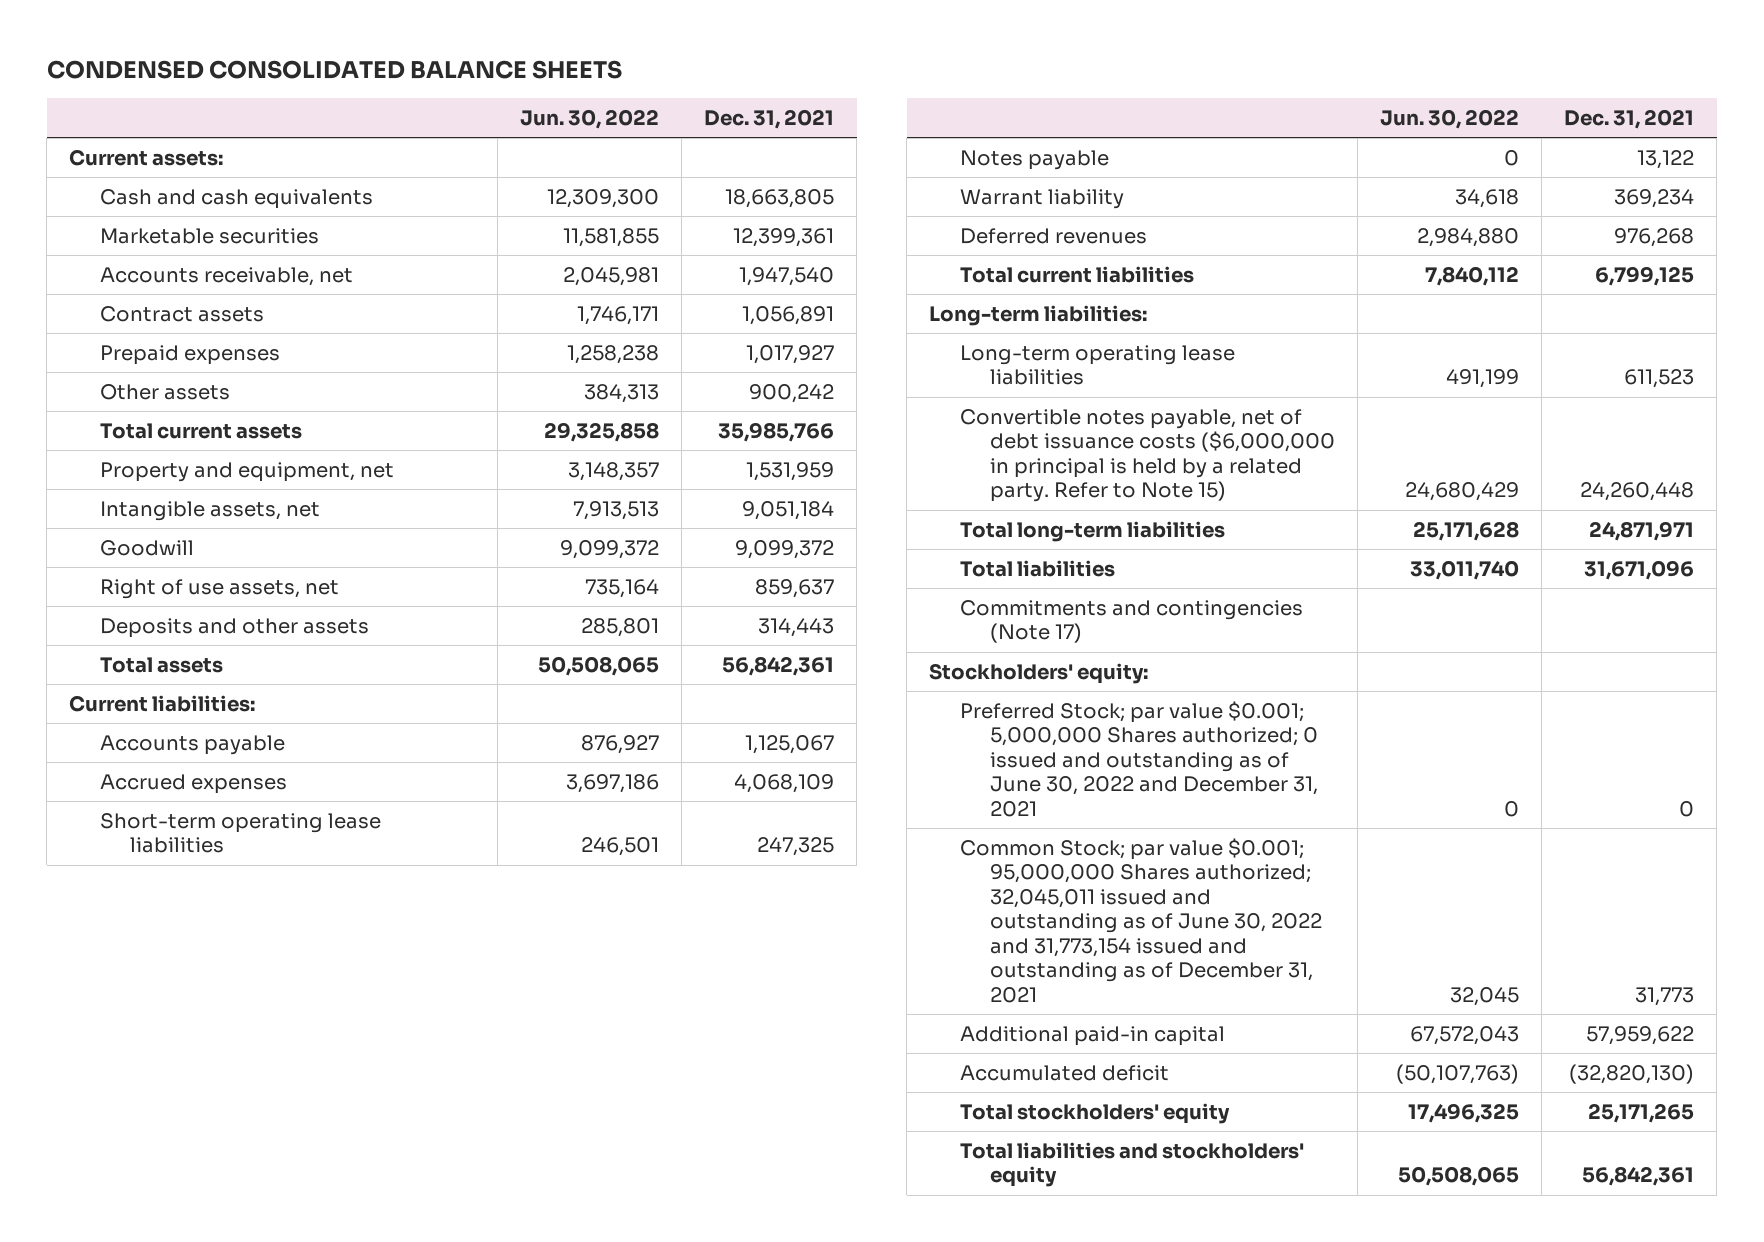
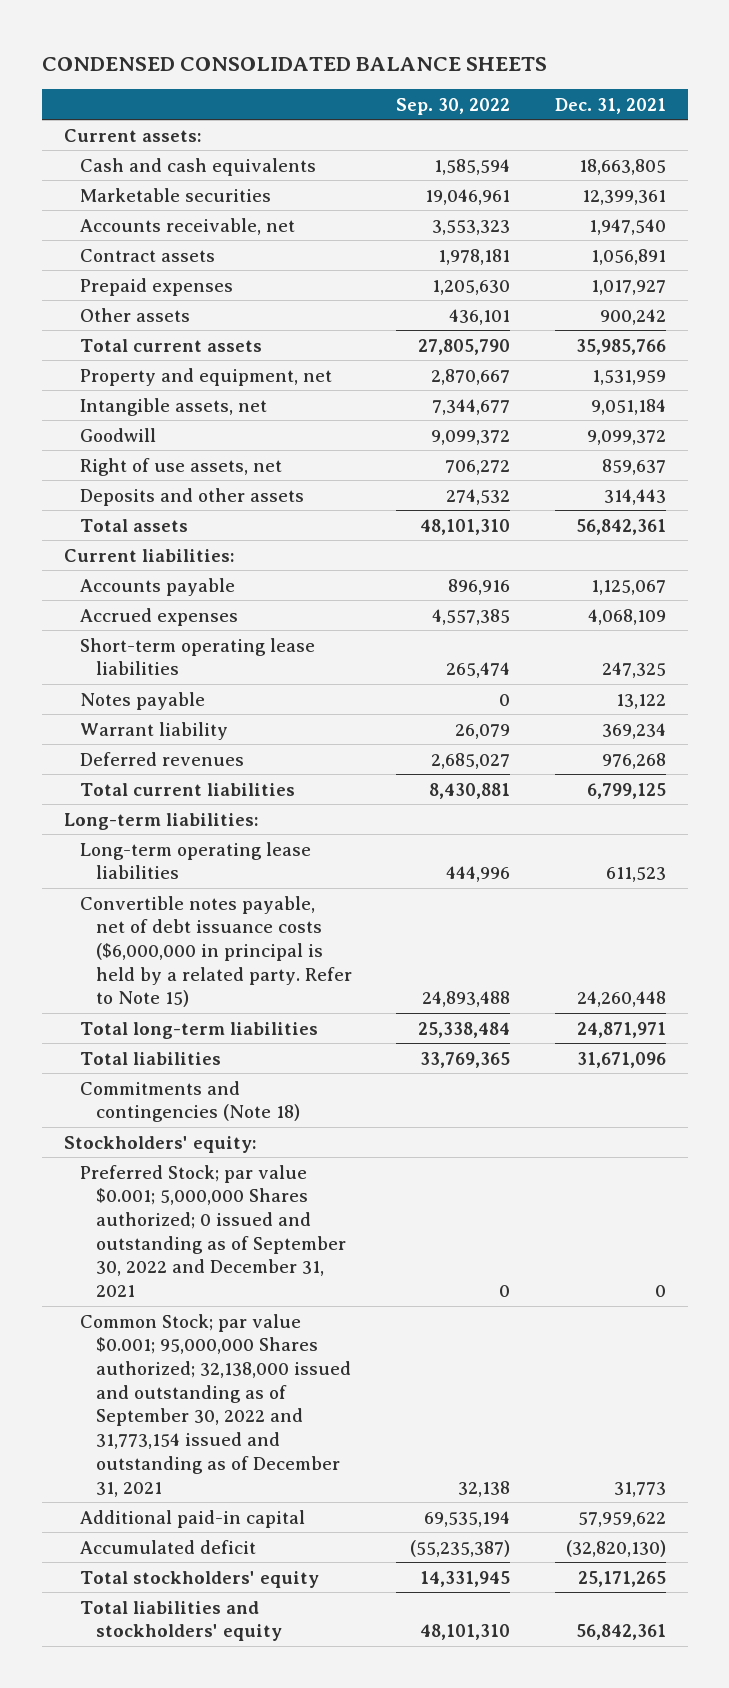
- | Jun. 30, 2022 | Dec. 31, 2021
+ | Sep. 30, 2022 | Dec. 31, 2021
- Commitments and contingencies (Note 17)
+ Commitments and contingencies (Note 18)
- Preferred Stock; par value $0.001; 5,000,000 Shares authorized; 0 issued and outstanding as of June 30, 2022 and December 31, 2021 | 0 | 0
- Common Stock; par value $0.001; 95,000,000 Shares authorized; 32,045,011 issued and outstanding as of June 30, 2022 and 31,773,154 issued and outstanding as of December 31, 2021 | 32,045 | 31,773
+ Preferred Stock; par value $0.001; 5,000,000 Shares authorized; 0 issued and outstanding as of September 30, 2022 and December 31, 2021 | 0 | 0
+ Common Stock; par value $0.001; 95,000,000 Shares authorized; 32,138,000 issued and outstanding as of September 30, 2022 and 31,773,154 issued and outstanding as of December 31, 2021 | 32,138 | 31,773

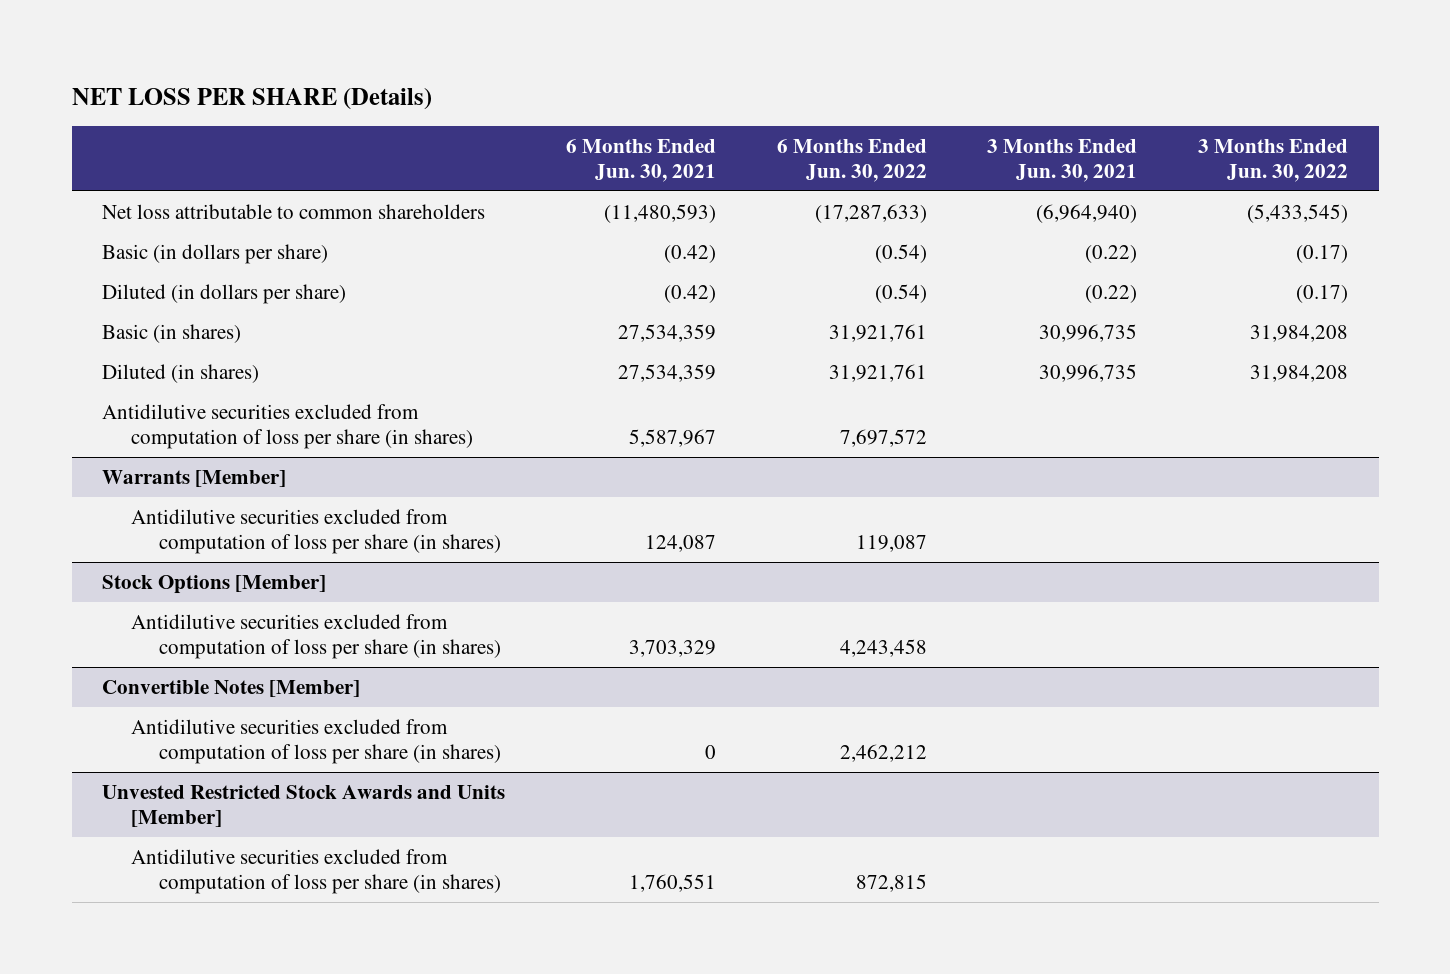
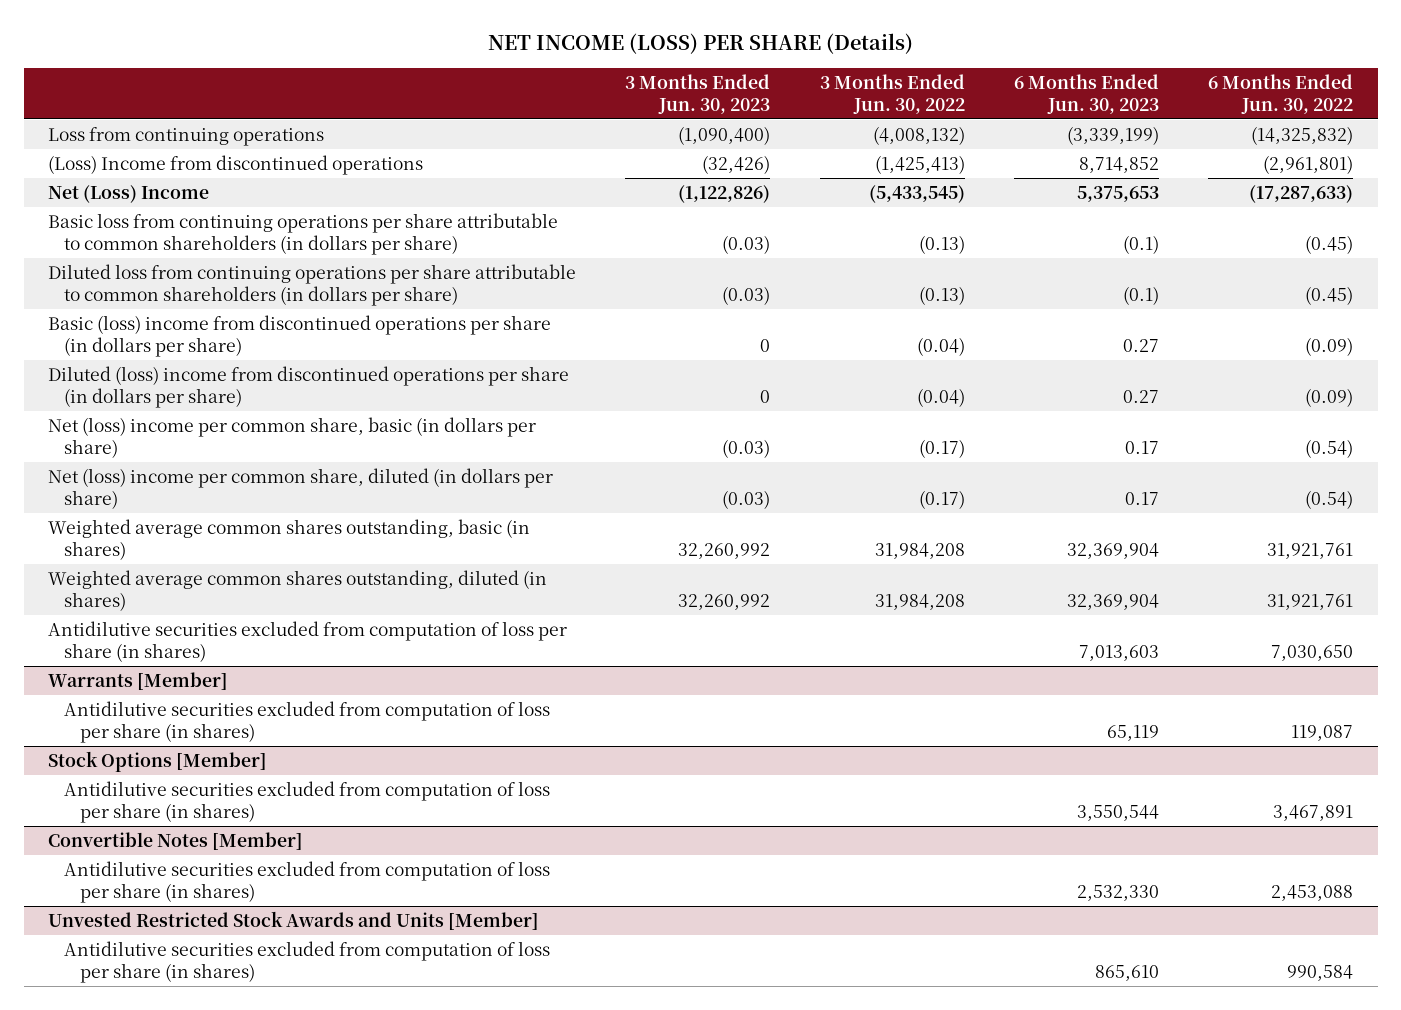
- NET LOSS PER SHARE (Details)
+ NET INCOME (LOSS) PER SHARE (Details)
- | 6 Months Ended Jun. 30, 2021 | 6 Months Ended Jun. 30, 2022 | 3 Months Ended Jun. 30, 2021 | 3 Months Ended Jun. 30, 2022
+ | 3 Months Ended Jun. 30, 2023 | 3 Months Ended Jun. 30, 2022 | 6 Months Ended Jun. 30, 2023 | 6 Months Ended Jun. 30, 2022
- Net loss attributable to common shareholders | (11,480,593) | (17,287,633) | (6,964,940) | (5,433,545)
- Basic (in dollars per share) | (0.42) | (0.54) | (0.22) | (0.17)
- Diluted (in dollars per share) | (0.42) | (0.54) | (0.22) | (0.17)
- Basic (in shares) | 27,534,359 | 31,921,761 | 30,996,735 | 31,984,208
- Diluted (in shares) | 27,534,359 | 31,921,761 | 30,996,735 | 31,984,208
- Antidilutive securities excluded from computation of loss per share (in shares) | 5,587,967 | 7,697,572 | |
+ Loss from continuing operations | (1,090,400) | (4,008,132) | (3,339,199) | (14,325,832)
+ (Loss) Income from discontinued operations | (32,426) | (1,425,413) | 8,714,852 | (2,961,801)
+ Net (Loss) Income | (1,122,826) | (5,433,545) | 5,375,653 | (17,287,633)
+ Basic loss from continuing operations per share attributable to common shareholders (in dollars per share) | (0.03) | (0.13) | (0.1) | (0.45)
+ Diluted loss from continuing operations per share attributable to common shareholders (in dollars per share) | (0.03) | (0.13) | (0.1) | (0.45)
+ Basic (loss) income from discontinued operations per share (in dollars per share) | 0 | (0.04) | 0.27 | (0.09)
+ Diluted (loss) income from discontinued operations per share (in dollars per share) | 0 | (0.04) | 0.27 | (0.09)
+ Net (loss) income per common share, basic (in dollars per share) | (0.03) | (0.17) | 0.17 | (0.54)
+ Net (loss) income per common share, diluted (in dollars per share) | (0.03) | (0.17) | 0.17 | (0.54)
+ Weighted average common shares outstanding, basic (in shares) | 32,260,992 | 31,984,208 | 32,369,904 | 31,921,761
+ Weighted average common shares outstanding, diluted (in shares) | 32,260,992 | 31,984,208 | 32,369,904 | 31,921,761
+ Antidilutive securities excluded from computation of loss per share (in shares) | | | 7,013,603 | 7,030,650
@ Stock Options [Member]
- Antidilutive securities excluded from computation of loss per share (in shares) | 3,703,329 | 4,243,458 | |
+ Antidilutive securities excluded from computation of loss per share (in shares) | | | 3,550,544 | 3,467,891
@ Convertible Notes [Member]
- Antidilutive securities excluded from computation of loss per share (in shares) | 0 | 2,462,212 | |
+ Antidilutive securities excluded from computation of loss per share (in shares) | | | 2,532,330 | 2,453,088
@ Unvested Restricted Stock Awards and Units [Member]
- Antidilutive securities excluded from computation of loss per share (in shares) | 1,760,551 | 872,815 | |
+ Antidilutive securities excluded from computation of loss per share (in shares) | | | 865,610 | 990,584

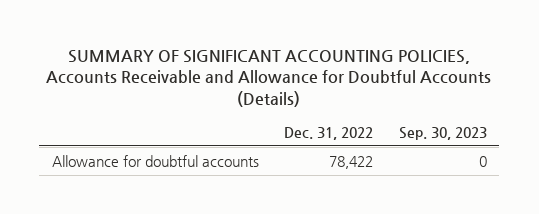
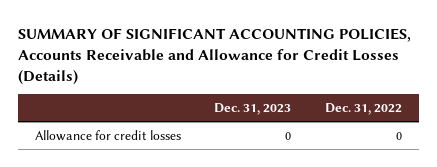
- SUMMARY OF SIGNIFICANT ACCOUNTING POLICIES, Accounts Receivable and Allowance for Doubtful Accounts (Details)
+ SUMMARY OF SIGNIFICANT ACCOUNTING POLICIES, Accounts Receivable and Allowance for Credit Losses (Details)
- | Dec. 31, 2022 | Sep. 30, 2023
+ | Dec. 31, 2023 | Dec. 31, 2022
- Allowance for doubtful accounts | 78,422 | 0
+ Allowance for credit losses | 0 | 0

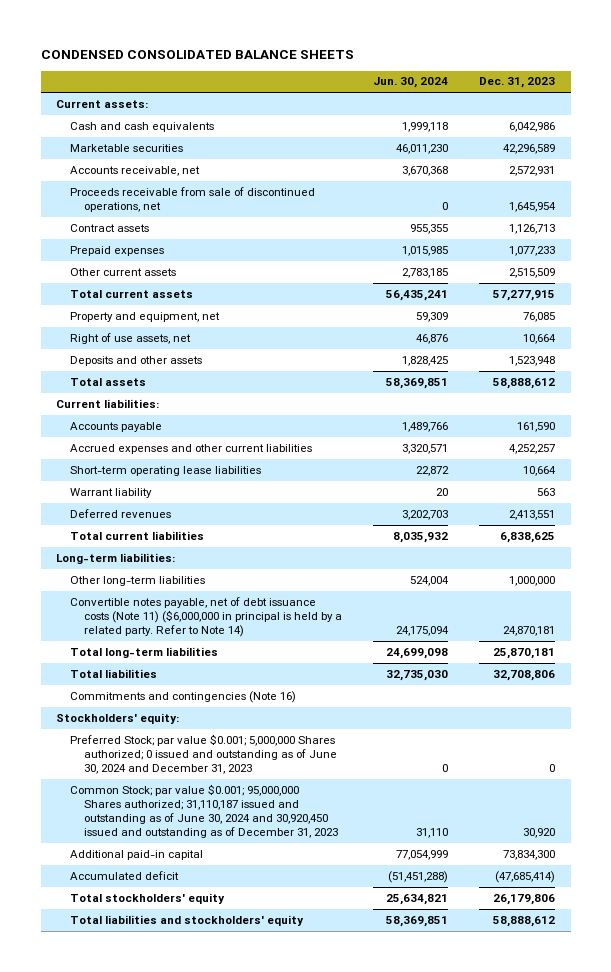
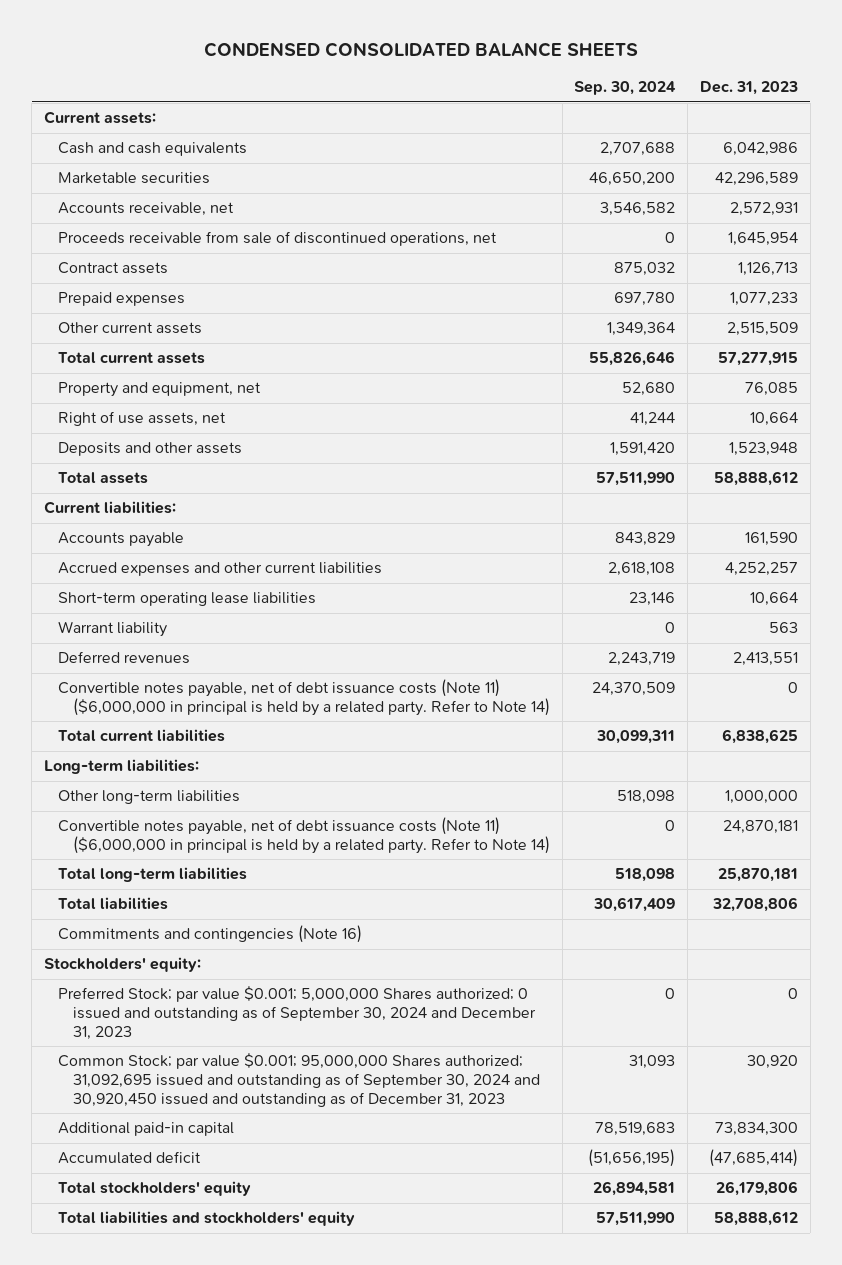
- | Jun. 30, 2024 | Dec. 31, 2023
+ | Sep. 30, 2024 | Dec. 31, 2023
+ Convertible notes payable, net of debt issuance costs (Note 11) ($6,000,000 in principal is held by a related party. Refer to Note 14) | 24,370,509 | 0
- Preferred Stock; par value $0.001; 5,000,000 Shares authorized; 0 issued and outstanding as of June 30, 2024 and December 31, 2023 | 0 | 0
- Common Stock; par value $0.001; 95,000,000 Shares authorized; 31,110,187 issued and outstanding as of June 30, 2024 and 30,920,450 issued and outstanding as of December 31, 2023 | 31,110 | 30,920
+ Preferred Stock; par value $0.001; 5,000,000 Shares authorized; 0 issued and outstanding as of September 30, 2024 and December 31, 2023 | 0 | 0
+ Common Stock; par value $0.001; 95,000,000 Shares authorized; 31,092,695 issued and outstanding as of September 30, 2024 and 30,920,450 issued and outstanding as of December 31, 2023 | 31,093 | 30,920

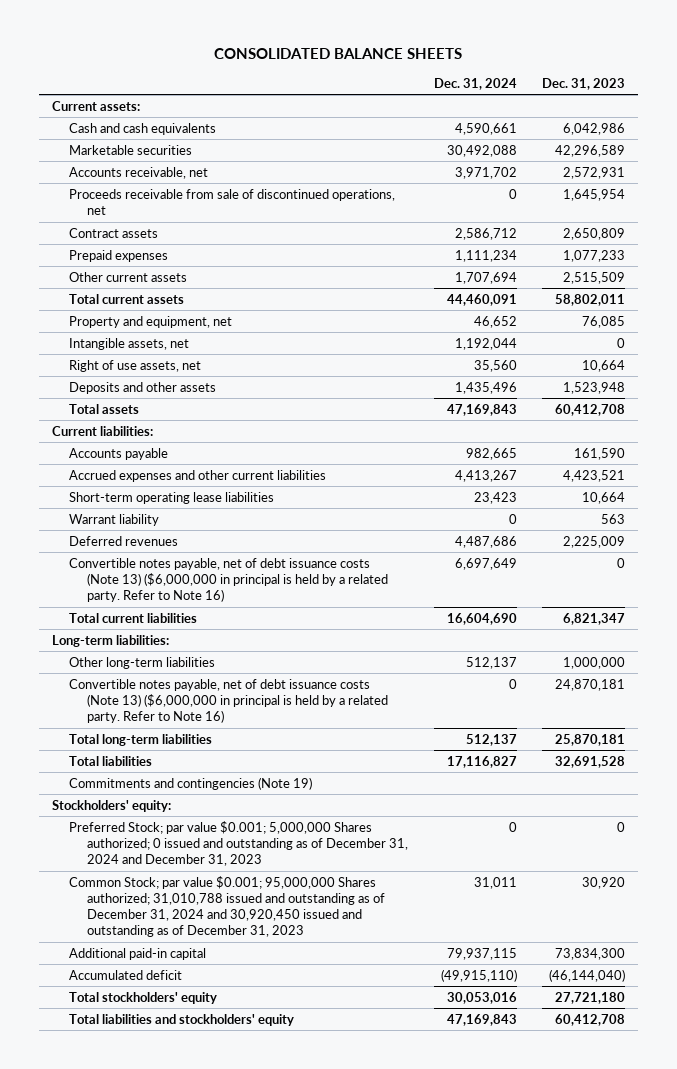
- CONDENSED CONSOLIDATED BALANCE SHEETS
+ CONSOLIDATED BALANCE SHEETS
- | Sep. 30, 2024 | Dec. 31, 2023
+ | Dec. 31, 2024 | Dec. 31, 2023
- Contract assets | 875,032 | 1,126,713
+ Contract assets | 2,586,712 | 2,650,809
- Total current assets | 55,826,646 | 57,277,915
+ Total current assets | 44,460,091 | 58,802,011
+ Intangible assets, net | 1,192,044 | 0
- Total assets | 57,511,990 | 58,888,612
+ Total assets | 47,169,843 | 60,412,708
- Accrued expenses and other current liabilities | 2,618,108 | 4,252,257
+ Accrued expenses and other current liabilities | 4,413,267 | 4,423,521
- Deferred revenues | 2,243,719 | 2,413,551
- Convertible notes payable, net of debt issuance costs (Note 11) ($6,000,000 in principal is held by a related party. Refer to Note 14) | 24,370,509 | 0
- Total current liabilities | 30,099,311 | 6,838,625
+ Deferred revenues | 4,487,686 | 2,225,009
+ Convertible notes payable, net of debt issuance costs (Note 13) ($6,000,000 in principal is held by a related party. Refer to Note 16) | 6,697,649 | 0
+ Total current liabilities | 16,604,690 | 6,821,347
- Convertible notes payable, net of debt issuance costs (Note 11) ($6,000,000 in principal is held by a related party. Refer to Note 14) | 0 | 24,870,181
+ Convertible notes payable, net of debt issuance costs (Note 13) ($6,000,000 in principal is held by a related party. Refer to Note 16) | 0 | 24,870,181
- Total liabilities | 30,617,409 | 32,708,806
- Commitments and contingencies (Note 16)
+ Total liabilities | 17,116,827 | 32,691,528
+ Commitments and contingencies (Note 19)
- Preferred Stock; par value $0.001; 5,000,000 Shares authorized; 0 issued and outstanding as of September 30, 2024 and December 31, 2023 | 0 | 0
- Common Stock; par value $0.001; 95,000,000 Shares authorized; 31,092,695 issued and outstanding as of September 30, 2024 and 30,920,450 issued and outstanding as of December 31, 2023 | 31,093 | 30,920
+ Preferred Stock; par value $0.001; 5,000,000 Shares authorized; 0 issued and outstanding as of December 31, 2024 and December 31, 2023 | 0 | 0
+ Common Stock; par value $0.001; 95,000,000 Shares authorized; 31,010,788 issued and outstanding as of December 31, 2024 and 30,920,450 issued and outstanding as of December 31, 2023 | 31,011 | 30,920
- Accumulated deficit | (51,656,195) | (47,685,414)
- Total stockholders' equity | 26,894,581 | 26,179,806
- Total liabilities and stockholders' equity | 57,511,990 | 58,888,612
+ Accumulated deficit | (49,915,110) | (46,144,040)
+ Total stockholders' equity | 30,053,016 | 27,721,180
+ Total liabilities and stockholders' equity | 47,169,843 | 60,412,708

